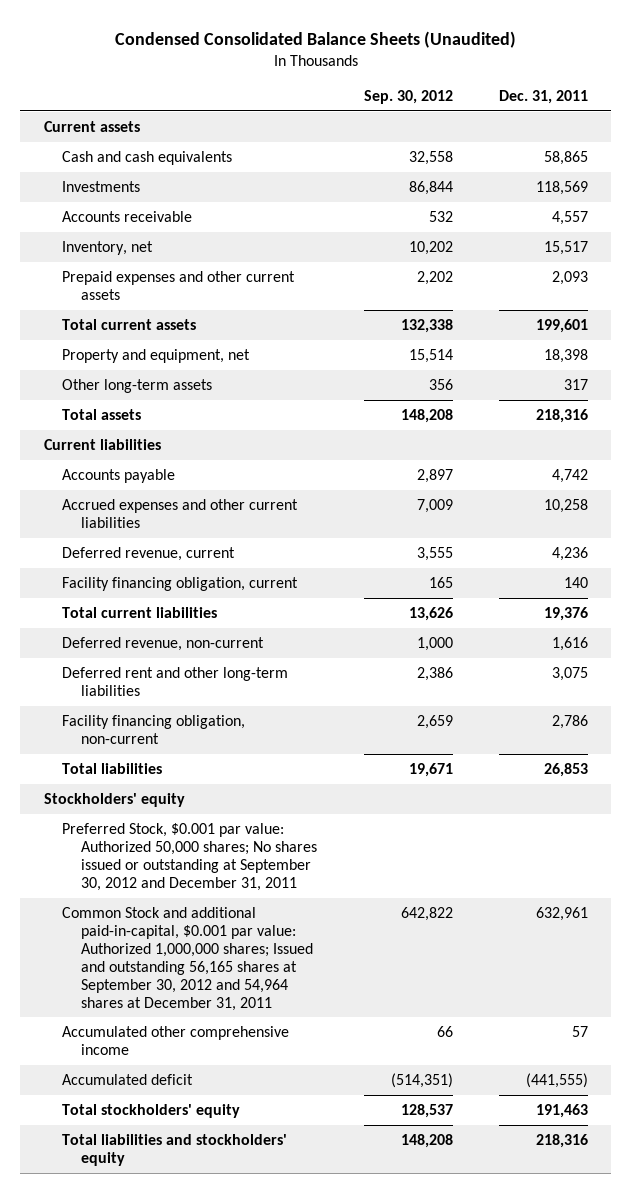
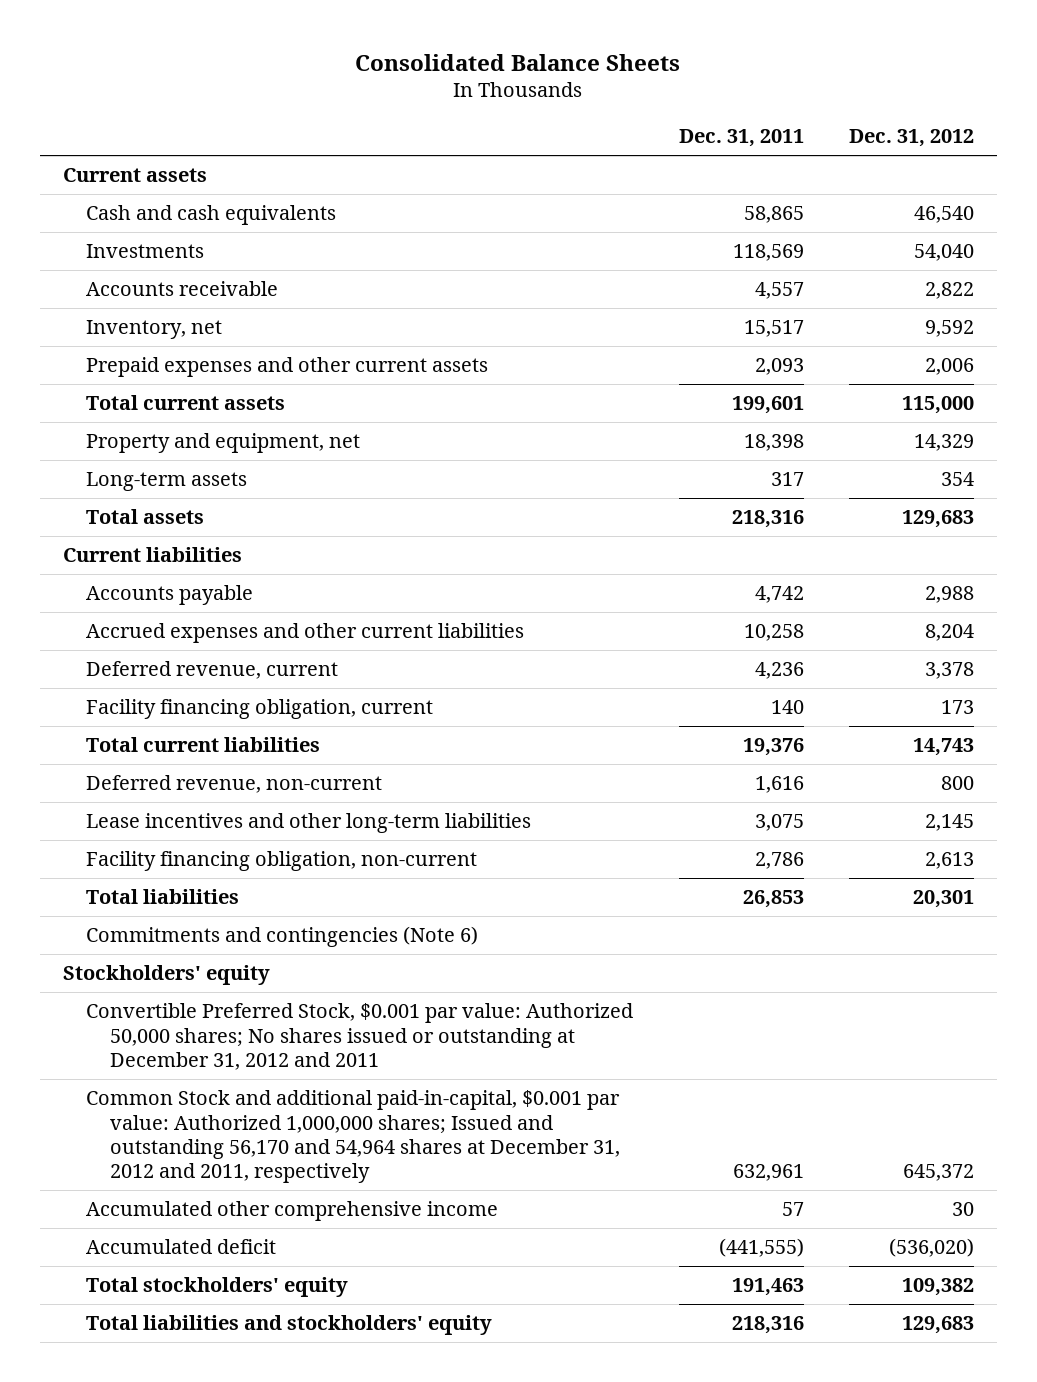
- Condensed Consolidated Balance Sheets (Unaudited)
+ Consolidated Balance Sheets
- | Sep. 30, 2012 | Dec. 31, 2011
+ | Dec. 31, 2011 | Dec. 31, 2012
- Other long-term assets | 356 | 317
+ Long-term assets | 317 | 354
- Deferred rent and other long-term liabilities | 2,386 | 3,075
+ Lease incentives and other long-term liabilities | 3,075 | 2,145
+ Commitments and contingencies (Note 6)
- Preferred Stock, $0.001 par value: Authorized 50,000 shares; No shares issued or outstanding at September 30, 2012 and December 31, 2011
- Common Stock and additional paid-in-capital, $0.001 par value: Authorized 1,000,000 shares; Issued and outstanding 56,165 shares at September 30, 2012 and 54,964 shares at December 31, 2011 | 642,822 | 632,961
+ Convertible Preferred Stock, $0.001 par value: Authorized 50,000 shares; No shares issued or outstanding at December 31, 2012 and 2011
+ Common Stock and additional paid-in-capital, $0.001 par value: Authorized 1,000,000 shares; Issued and outstanding 56,170 and 54,964 shares at December 31, 2012 and 2011, respectively | 632,961 | 645,372

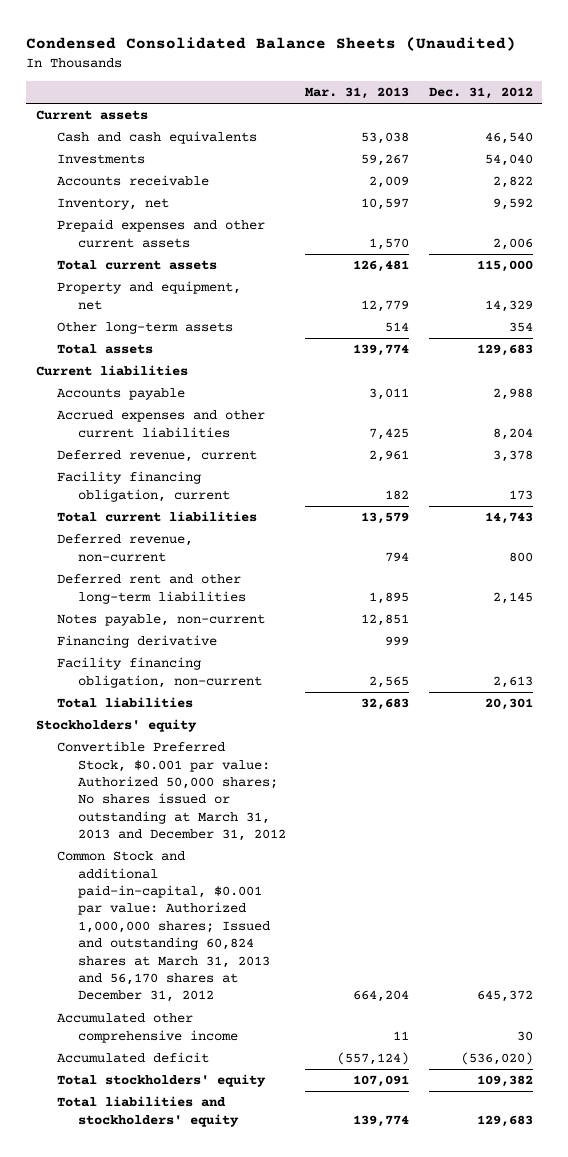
- Consolidated Balance Sheets
+ Condensed Consolidated Balance Sheets (Unaudited)
- | Dec. 31, 2011 | Dec. 31, 2012
+ | Mar. 31, 2013 | Dec. 31, 2012
- Long-term assets | 317 | 354
+ Other long-term assets | 514 | 354
- Lease incentives and other long-term liabilities | 3,075 | 2,145
+ Deferred rent and other long-term liabilities | 1,895 | 2,145
+ Notes payable, non-current | 12,851 |
+ Financing derivative | 999 |
- Commitments and contingencies (Note 6)
- Convertible Preferred Stock, $0.001 par value: Authorized 50,000 shares; No shares issued or outstanding at December 31, 2012 and 2011
- Common Stock and additional paid-in-capital, $0.001 par value: Authorized 1,000,000 shares; Issued and outstanding 56,170 and 54,964 shares at December 31, 2012 and 2011, respectively | 632,961 | 645,372
+ Convertible Preferred Stock, $0.001 par value: Authorized 50,000 shares; No shares issued or outstanding at March 31, 2013 and December 31, 2012
+ Common Stock and additional paid-in-capital, $0.001 par value: Authorized 1,000,000 shares; Issued and outstanding 60,824 shares at March 31, 2013 and 56,170 shares at December 31, 2012 | 664,204 | 645,372

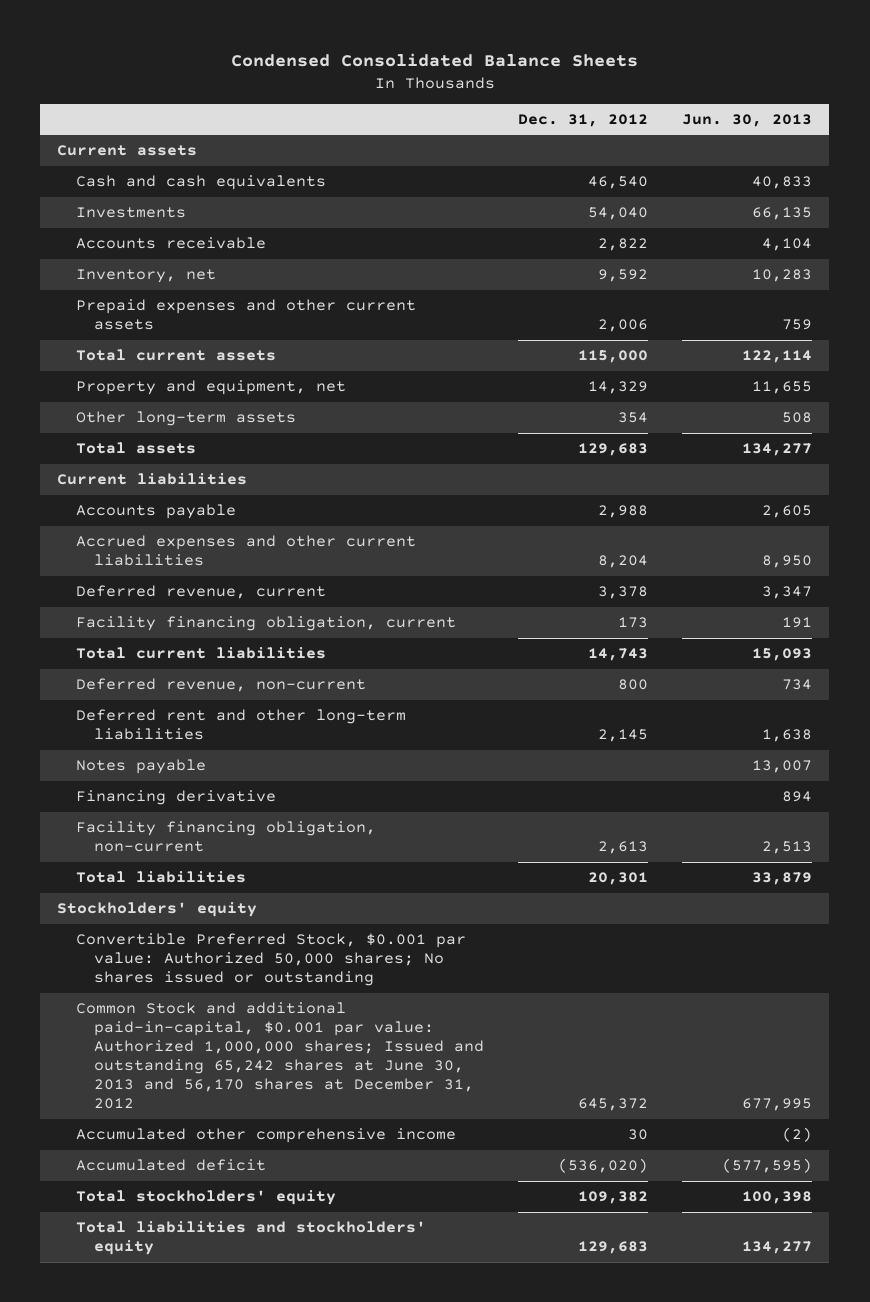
- Condensed Consolidated Balance Sheets (Unaudited)
+ Condensed Consolidated Balance Sheets
- | Mar. 31, 2013 | Dec. 31, 2012
+ | Dec. 31, 2012 | Jun. 30, 2013
- Notes payable, non-current | 12,851 |
+ Notes payable | | 13,007
- Convertible Preferred Stock, $0.001 par value: Authorized 50,000 shares; No shares issued or outstanding at March 31, 2013 and December 31, 2012
- Common Stock and additional paid-in-capital, $0.001 par value: Authorized 1,000,000 shares; Issued and outstanding 60,824 shares at March 31, 2013 and 56,170 shares at December 31, 2012 | 664,204 | 645,372
+ Convertible Preferred Stock, $0.001 par value: Authorized 50,000 shares; No shares issued or outstanding
+ Common Stock and additional paid-in-capital, $0.001 par value: Authorized 1,000,000 shares; Issued and outstanding 65,242 shares at June 30, 2013 and 56,170 shares at December 31, 2012 | 645,372 | 677,995

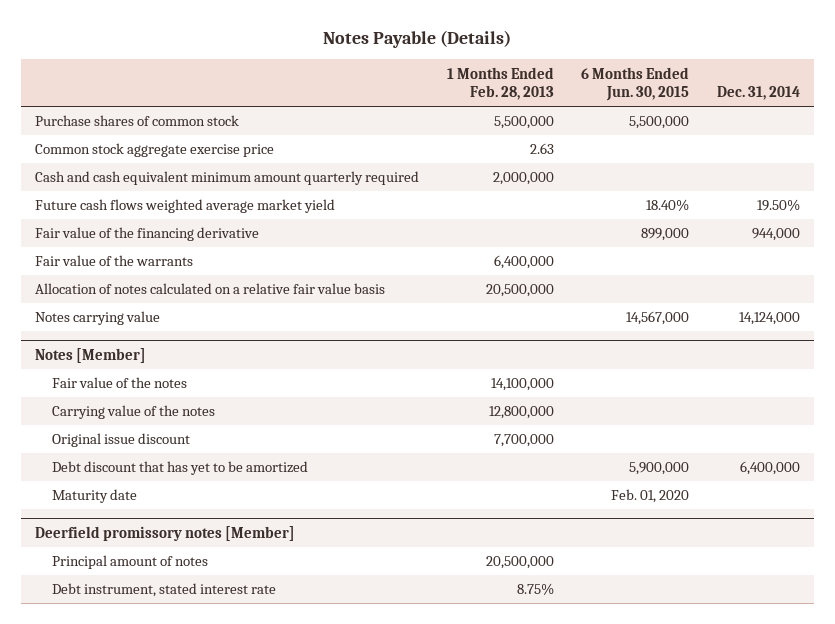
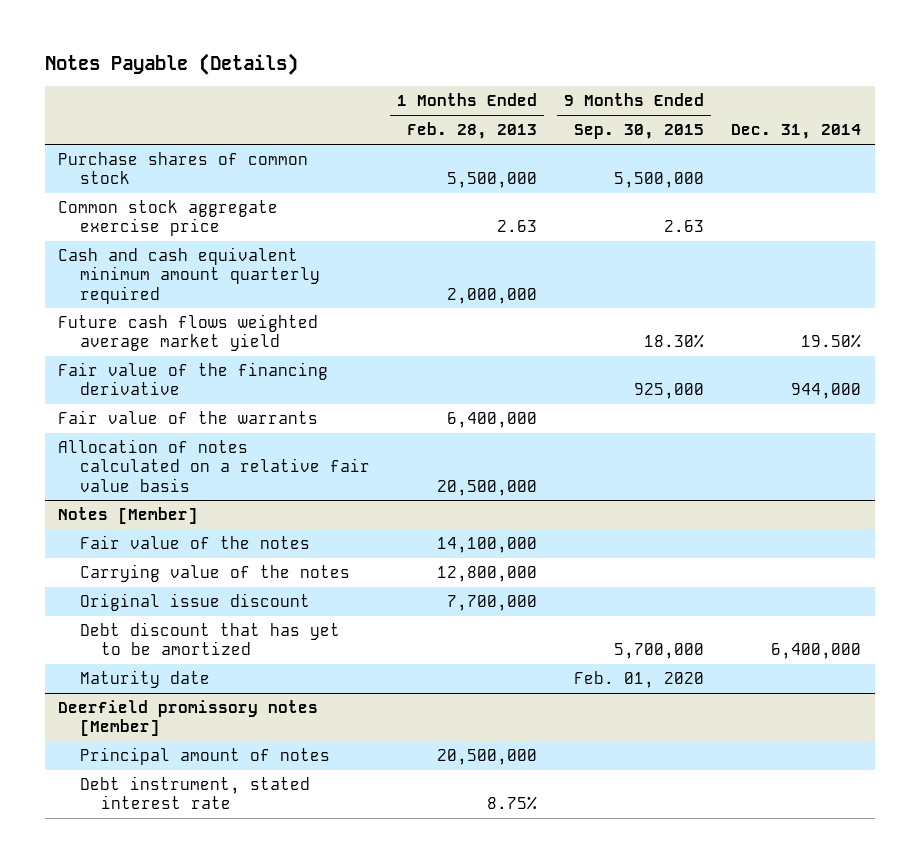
- | 1 Months Ended Feb. 28, 2013 | 6 Months Ended Jun. 30, 2015 | Dec. 31, 2014
+ | 1 Months Ended Feb. 28, 2013 | 9 Months Ended Sep. 30, 2015 | Dec. 31, 2014
- Notes carrying value | | 14,567,000 | 14,124,000

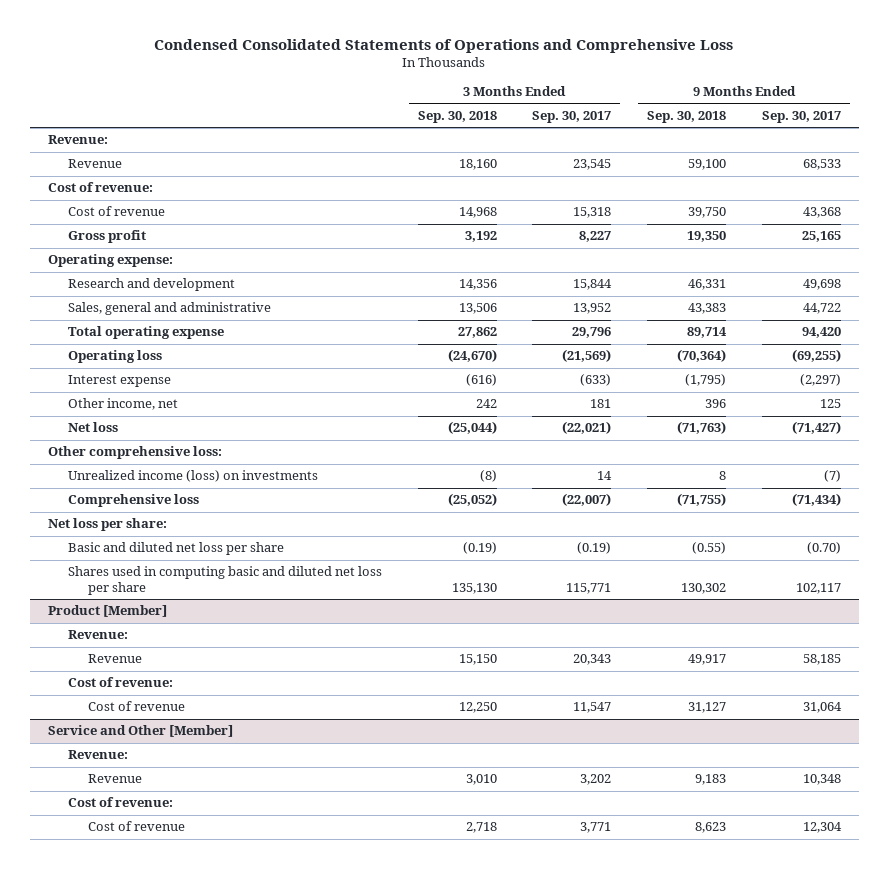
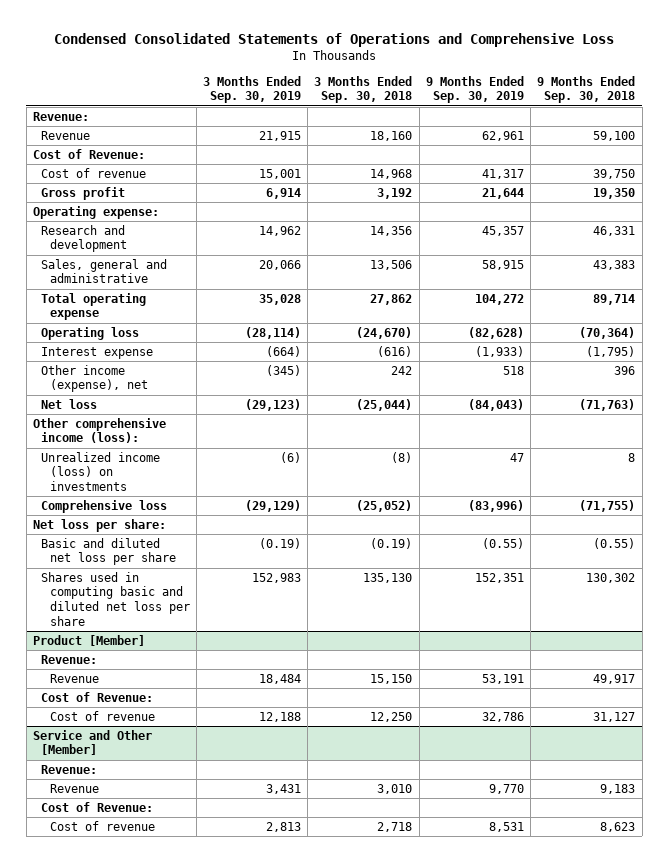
- | 3 Months Ended Sep. 30, 2018 | 3 Months Ended Sep. 30, 2017 | 9 Months Ended Sep. 30, 2018 | 9 Months Ended Sep. 30, 2017
+ | 3 Months Ended Sep. 30, 2019 | 3 Months Ended Sep. 30, 2018 | 9 Months Ended Sep. 30, 2019 | 9 Months Ended Sep. 30, 2018
- Cost of revenue:
+ Cost of Revenue:
- Other income, net | 242 | 181 | 396 | 125
+ Other income (expense), net | (345) | 242 | 518 | 396
- Other comprehensive loss:
+ Other comprehensive income (loss):
@ Product [Member]
- Cost of revenue:
+ Cost of Revenue:
@ Service and Other [Member]
- Cost of revenue:
+ Cost of Revenue:

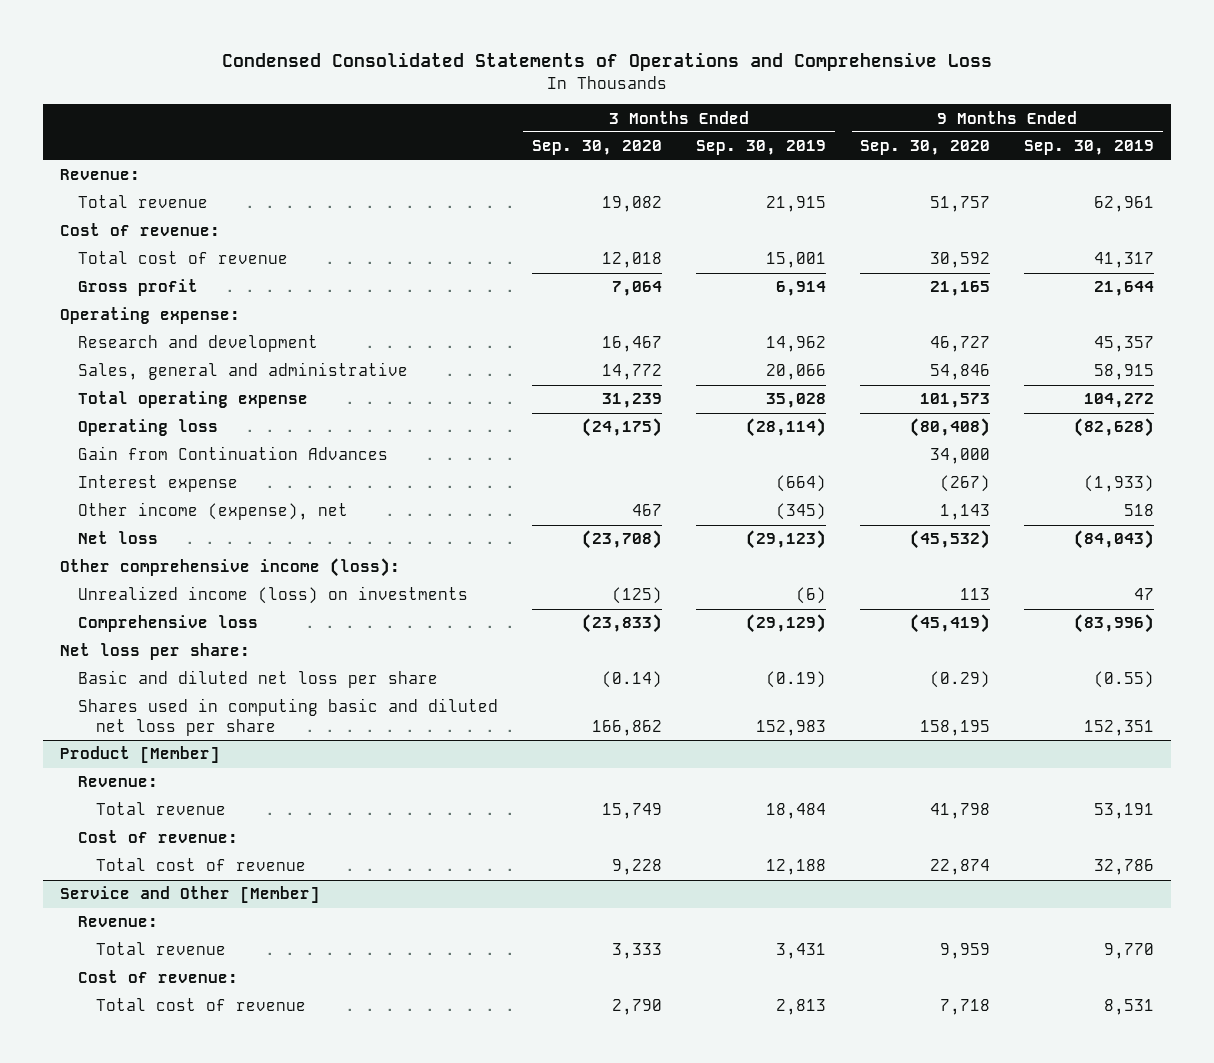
- | 3 Months Ended Sep. 30, 2019 | 3 Months Ended Sep. 30, 2018 | 9 Months Ended Sep. 30, 2019 | 9 Months Ended Sep. 30, 2018
+ | 3 Months Ended Sep. 30, 2020 | 3 Months Ended Sep. 30, 2019 | 9 Months Ended Sep. 30, 2020 | 9 Months Ended Sep. 30, 2019
- Revenue | 21,915 | 18,160 | 62,961 | 59,100
- Cost of Revenue:
- Cost of revenue | 15,001 | 14,968 | 41,317 | 39,750
+ Total revenue | 19,082 | 21,915 | 51,757 | 62,961
+ Cost of revenue:
+ Total cost of revenue | 12,018 | 15,001 | 30,592 | 41,317
+ Gain from Continuation Advances | | | 34,000 |
@ Product [Member]
- Revenue | 18,484 | 15,150 | 53,191 | 49,917
- Cost of Revenue:
- Cost of revenue | 12,188 | 12,250 | 32,786 | 31,127
+ Total revenue | 15,749 | 18,484 | 41,798 | 53,191
+ Cost of revenue:
+ Total cost of revenue | 9,228 | 12,188 | 22,874 | 32,786
@ Service and Other [Member]
- Revenue | 3,431 | 3,010 | 9,770 | 9,183
- Cost of Revenue:
- Cost of revenue | 2,813 | 2,718 | 8,531 | 8,623
+ Total revenue | 3,333 | 3,431 | 9,959 | 9,770
+ Cost of revenue:
+ Total cost of revenue | 2,790 | 2,813 | 7,718 | 8,531

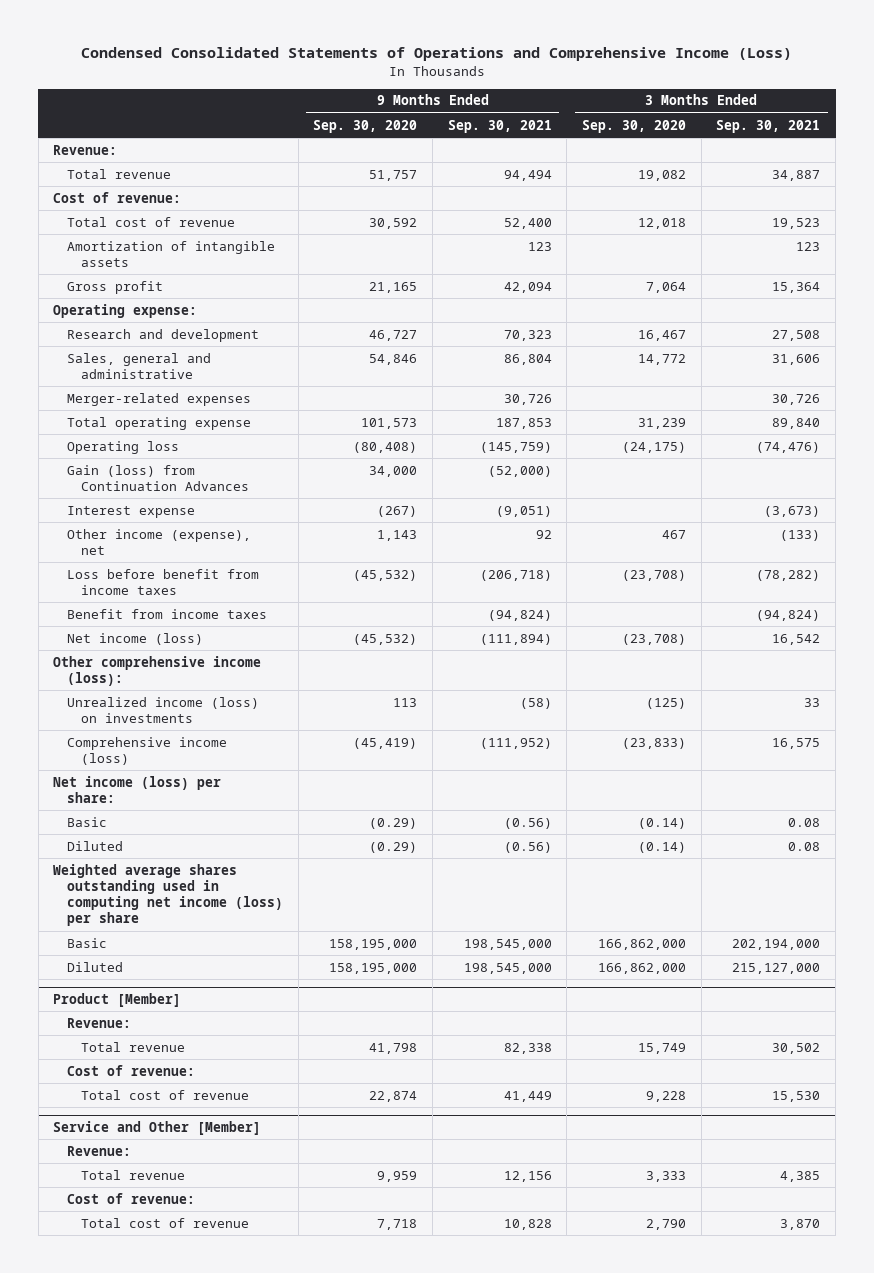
- Condensed Consolidated Statements of Operations and Comprehensive Loss
+ Condensed Consolidated Statements of Operations and Comprehensive Income (Loss)
- | 3 Months Ended Sep. 30, 2020 | 3 Months Ended Sep. 30, 2019 | 9 Months Ended Sep. 30, 2020 | 9 Months Ended Sep. 30, 2019
+ | 9 Months Ended Sep. 30, 2020 | 9 Months Ended Sep. 30, 2021 | 3 Months Ended Sep. 30, 2020 | 3 Months Ended Sep. 30, 2021
+ Amortization of intangible assets | | 123 | | 123
+ Merger-related expenses | | 30,726 | | 30,726
- Gain from Continuation Advances | | | 34,000 |
+ Gain (loss) from Continuation Advances | 34,000 | (52,000) | |
- Net loss | (23,708) | (29,123) | (45,532) | (84,043)
+ Loss before benefit from income taxes | (45,532) | (206,718) | (23,708) | (78,282)
+ Benefit from income taxes | | (94,824) | | (94,824)
+ Net income (loss) | (45,532) | (111,894) | (23,708) | 16,542
- Comprehensive loss | (23,833) | (29,129) | (45,419) | (83,996)
- Net loss per share:
- Basic and diluted net loss per share | (0.14) | (0.19) | (0.29) | (0.55)
- Shares used in computing basic and diluted net loss per share | 166,862 | 152,983 | 158,195 | 152,351
+ Comprehensive income (loss) | (45,419) | (111,952) | (23,833) | 16,575
+ Net income (loss) per share:
+ Basic | (0.29) | (0.56) | (0.14) | 0.08
+ Diluted | (0.29) | (0.56) | (0.14) | 0.08
+ Weighted average shares outstanding used in computing net income (loss) per share
+ Basic | 158,195,000 | 198,545,000 | 166,862,000 | 202,194,000
+ Diluted | 158,195,000 | 198,545,000 | 166,862,000 | 215,127,000

